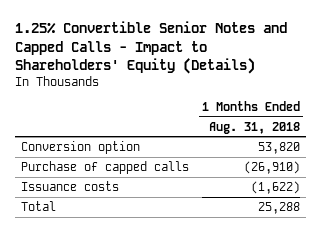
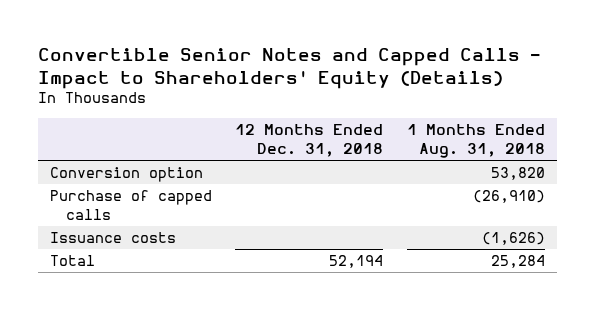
- 1.25% Convertible Senior Notes and Capped Calls - Impact to Shareholders' Equity (Details)
+ Convertible Senior Notes and Capped Calls - Impact to Shareholders' Equity (Details)
- | 1 Months Ended Aug. 31, 2018
+ | 12 Months Ended Dec. 31, 2018 | 1 Months Ended Aug. 31, 2018
- Issuance costs | (1,622)
- Total | 25,288
+ Issuance costs | | (1,626)
+ Total | 52,194 | 25,284

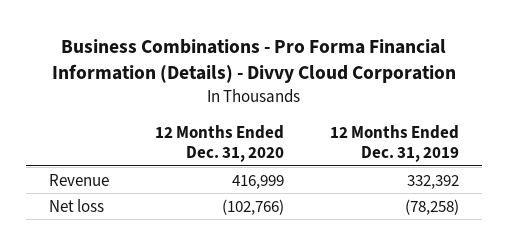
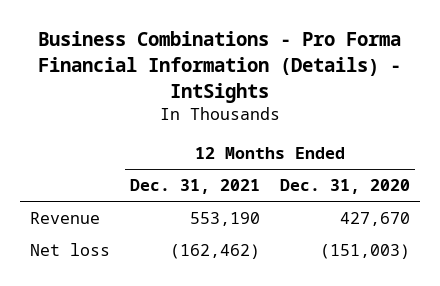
- Business Combinations - Pro Forma Financial Information (Details) - Divvy Cloud Corporation
+ Business Combinations - Pro Forma Financial Information (Details) - IntSights
- | 12 Months Ended Dec. 31, 2020 | 12 Months Ended Dec. 31, 2019
+ | 12 Months Ended Dec. 31, 2021 | 12 Months Ended Dec. 31, 2020
- Revenue | 416,999 | 332,392
- Net loss | (102,766) | (78,258)
+ Revenue | 553,190 | 427,670
+ Net loss | (162,462) | (151,003)

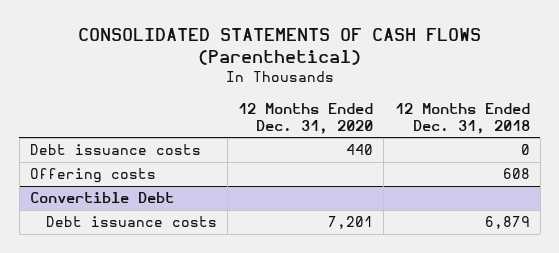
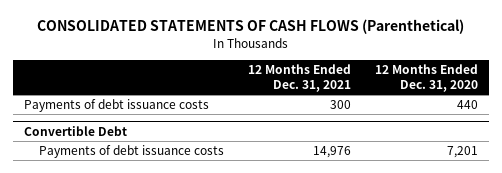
- | 12 Months Ended Dec. 31, 2020 | 12 Months Ended Dec. 31, 2018
+ | 12 Months Ended Dec. 31, 2021 | 12 Months Ended Dec. 31, 2020
- Debt issuance costs | 440 | 0
- Offering costs | | 608
+ Payments of debt issuance costs | 300 | 440
@ Convertible Debt
- Debt issuance costs | 7,201 | 6,879
+ Payments of debt issuance costs | 14,976 | 7,201

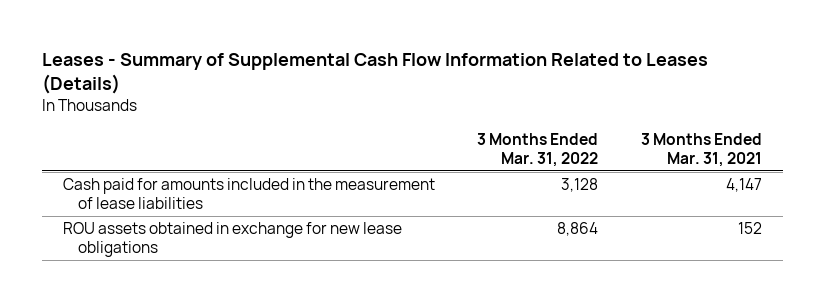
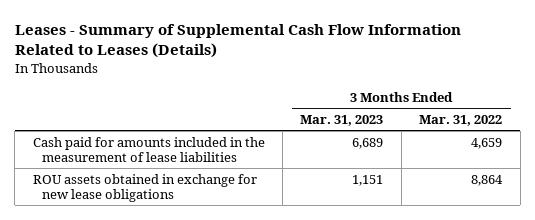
- | 3 Months Ended Mar. 31, 2022 | 3 Months Ended Mar. 31, 2021
+ | 3 Months Ended Mar. 31, 2023 | 3 Months Ended Mar. 31, 2022
- Cash paid for amounts included in the measurement of lease liabilities | 3,128 | 4,147
+ Cash paid for amounts included in the measurement of lease liabilities | 6,689 | 4,659

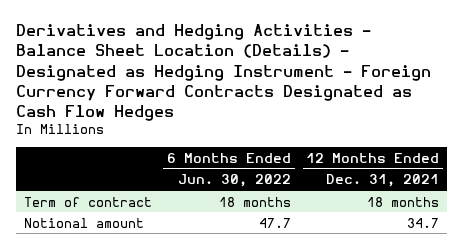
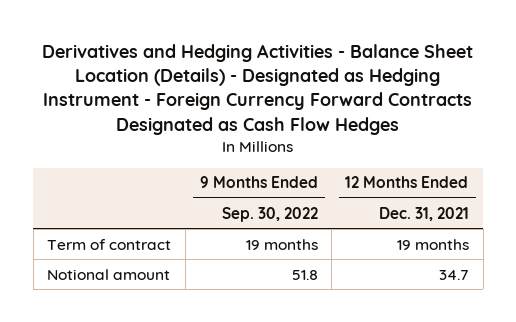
- | 6 Months Ended Jun. 30, 2022 | 12 Months Ended Dec. 31, 2021
+ | 9 Months Ended Sep. 30, 2022 | 12 Months Ended Dec. 31, 2021
- Term of contract | 18 months | 18 months
+ Term of contract | 19 months | 19 months

